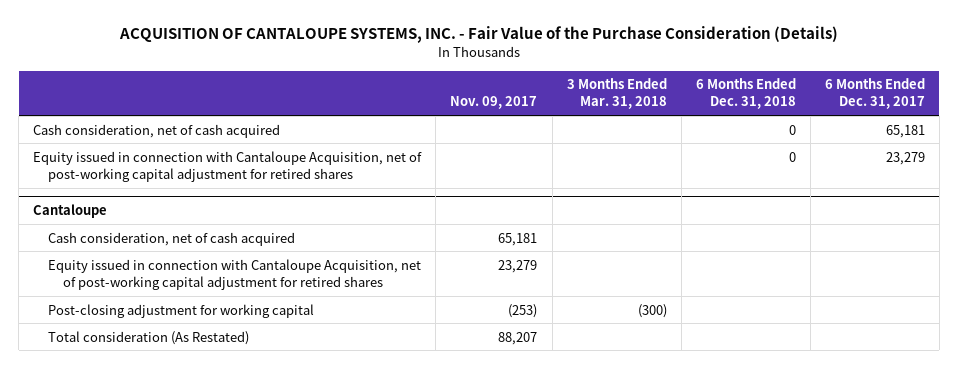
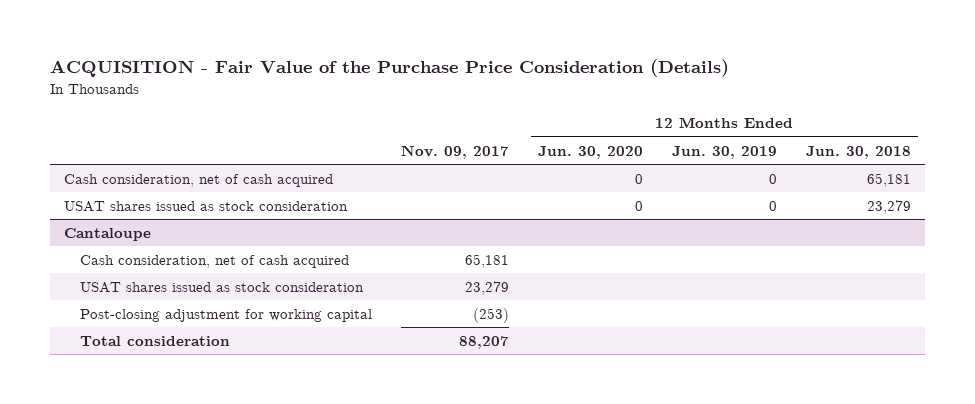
- ACQUISITION OF CANTALOUPE SYSTEMS, INC. - Fair Value of the Purchase Consideration (Details)
+ ACQUISITION - Fair Value of the Purchase Price Consideration (Details)
- | Nov. 09, 2017 | 3 Months Ended Mar. 31, 2018 | 6 Months Ended Dec. 31, 2018 | 6 Months Ended Dec. 31, 2017
+ | Nov. 09, 2017 | 12 Months Ended Jun. 30, 2020 | 12 Months Ended Jun. 30, 2019 | 12 Months Ended Jun. 30, 2018
- Equity issued in connection with Cantaloupe Acquisition, net of post-working capital adjustment for retired shares | | | 0 | 23,279
+ USAT shares issued as stock consideration | | 0 | 0 | 23,279
@ Cantaloupe
- Equity issued in connection with Cantaloupe Acquisition, net of post-working capital adjustment for retired shares | 23,279 | | |
+ USAT shares issued as stock consideration | 23,279 | | |
- Total consideration (As Restated) | 88,207 | | |
+ Total consideration | 88,207 | | |

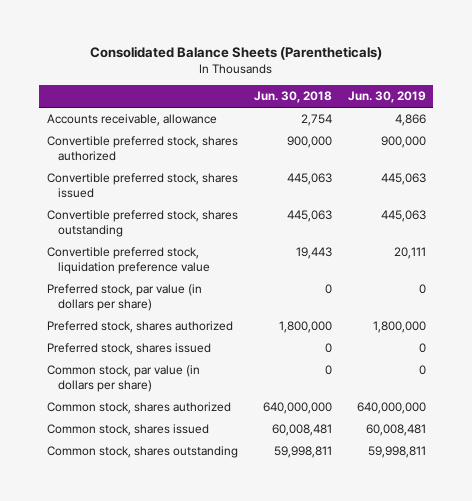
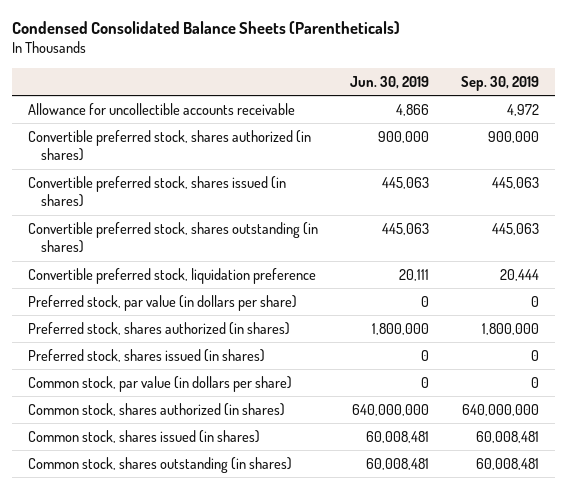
- Consolidated Balance Sheets (Parentheticals)
+ Condensed Consolidated Balance Sheets (Parentheticals)
- | Jun. 30, 2018 | Jun. 30, 2019
+ | Jun. 30, 2019 | Sep. 30, 2019
- Accounts receivable, allowance | 2,754 | 4,866
- Convertible preferred stock, shares authorized | 900,000 | 900,000
- Convertible preferred stock, shares issued | 445,063 | 445,063
- Convertible preferred stock, shares outstanding | 445,063 | 445,063
- Convertible preferred stock, liquidation preference value | 19,443 | 20,111
+ Allowance for uncollectible accounts receivable | 4,866 | 4,972
+ Convertible preferred stock, shares authorized (in shares) | 900,000 | 900,000
+ Convertible preferred stock, shares issued (in shares) | 445,063 | 445,063
+ Convertible preferred stock, shares outstanding (in shares) | 445,063 | 445,063
+ Convertible preferred stock, liquidation preference | 20,111 | 20,444
- Preferred stock, shares authorized | 1,800,000 | 1,800,000
- Preferred stock, shares issued | 0 | 0
+ Preferred stock, shares authorized (in shares) | 1,800,000 | 1,800,000
+ Preferred stock, shares issued (in shares) | 0 | 0
- Common stock, shares authorized | 640,000,000 | 640,000,000
- Common stock, shares issued | 60,008,481 | 60,008,481
- Common stock, shares outstanding | 59,998,811 | 59,998,811
+ Common stock, shares authorized (in shares) | 640,000,000 | 640,000,000
+ Common stock, shares issued (in shares) | 60,008,481 | 60,008,481
+ Common stock, shares outstanding (in shares) | 60,008,481 | 60,008,481

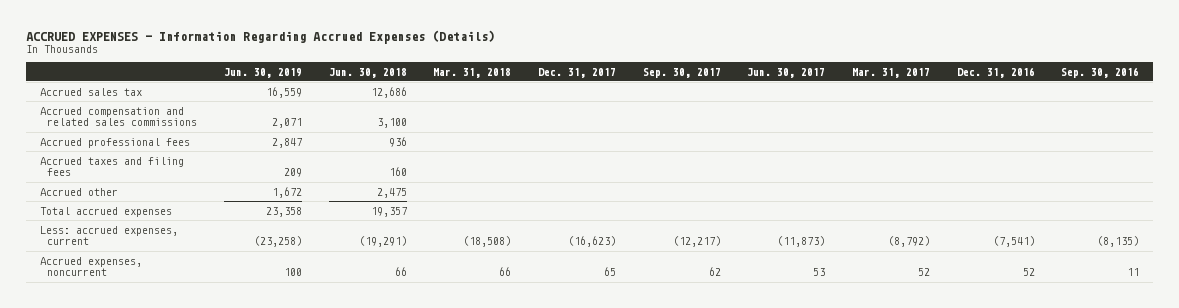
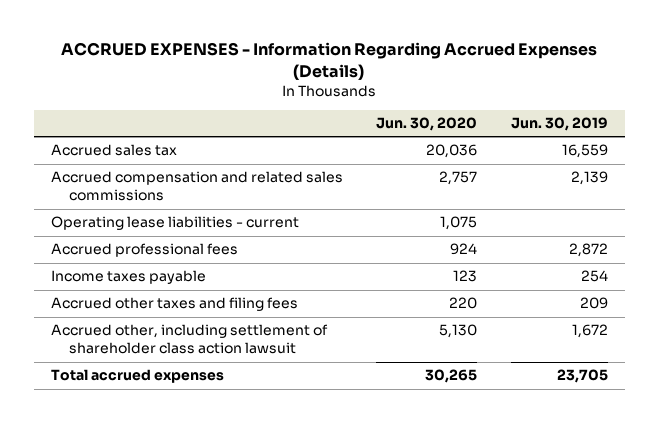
- | Jun. 30, 2019 | Jun. 30, 2018 | Mar. 31, 2018 | Dec. 31, 2017 | Sep. 30, 2017 | Jun. 30, 2017 | Mar. 31, 2017 | Dec. 31, 2016 | Sep. 30, 2016
+ | Jun. 30, 2020 | Jun. 30, 2019
- Accrued compensation and related sales commissions | 2,071 | 3,100 | | | | | | |
- Accrued professional fees | 2,847 | 936 | | | | | | |
- Accrued taxes and filing fees | 209 | 160 | | | | | | |
- Accrued other | 1,672 | 2,475 | | | | | | |
- Total accrued expenses | 23,358 | 19,357 | | | | | | |
- Less: accrued expenses, current | (23,258) | (19,291) | (18,508) | (16,623) | (12,217) | (11,873) | (8,792) | (7,541) | (8,135)
- Accrued expenses, noncurrent | 100 | 66 | 66 | 65 | 62 | 53 | 52 | 52 | 11
+ Accrued compensation and related sales commissions | 2,757 | 2,139
+ Operating lease liabilities - current | 1,075 |
+ Accrued professional fees | 924 | 2,872
+ Income taxes payable | 123 | 254
+ Accrued other taxes and filing fees | 220 | 209
+ Accrued other, including settlement of shareholder class action lawsuit | 5,130 | 1,672
+ Total accrued expenses | 30,265 | 23,705

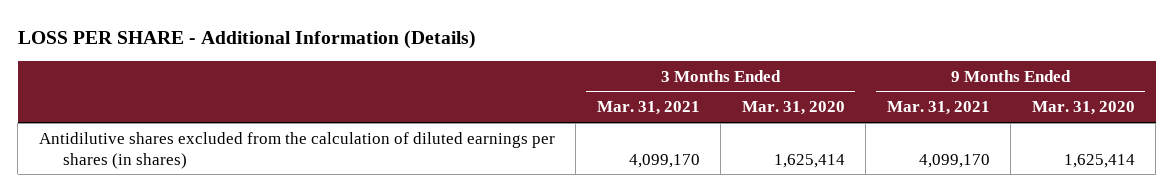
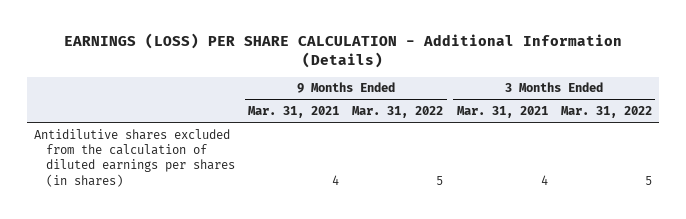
- LOSS PER SHARE - Additional Information (Details)
+ EARNINGS (LOSS) PER SHARE CALCULATION - Additional Information (Details)
- | 3 Months Ended Mar. 31, 2021 | 3 Months Ended Mar. 31, 2020 | 9 Months Ended Mar. 31, 2021 | 9 Months Ended Mar. 31, 2020
+ | 9 Months Ended Mar. 31, 2021 | 9 Months Ended Mar. 31, 2022 | 3 Months Ended Mar. 31, 2021 | 3 Months Ended Mar. 31, 2022
- Antidilutive shares excluded from the calculation of diluted earnings per shares (in shares) | 4,099,170 | 1,625,414 | 4,099,170 | 1,625,414
+ Antidilutive shares excluded from the calculation of diluted earnings per shares (in shares) | 4 | 5 | 4 | 5

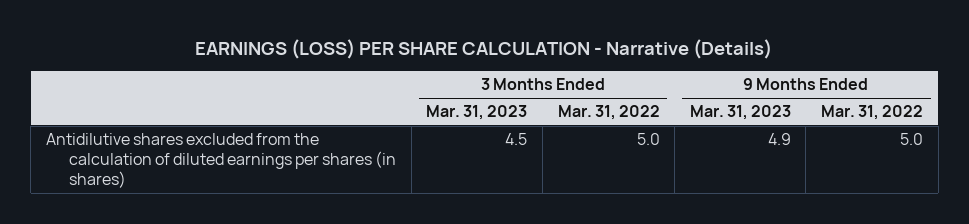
- EARNINGS (LOSS) PER SHARE CALCULATION - Additional Information (Details)
+ EARNINGS (LOSS) PER SHARE CALCULATION - Narrative (Details)
- | 9 Months Ended Mar. 31, 2021 | 9 Months Ended Mar. 31, 2022 | 3 Months Ended Mar. 31, 2021 | 3 Months Ended Mar. 31, 2022
+ | 3 Months Ended Mar. 31, 2023 | 3 Months Ended Mar. 31, 2022 | 9 Months Ended Mar. 31, 2023 | 9 Months Ended Mar. 31, 2022
- Antidilutive shares excluded from the calculation of diluted earnings per shares (in shares) | 4 | 5 | 4 | 5
+ Antidilutive shares excluded from the calculation of diluted earnings per shares (in shares) | 4.5 | 5.0 | 4.9 | 5.0

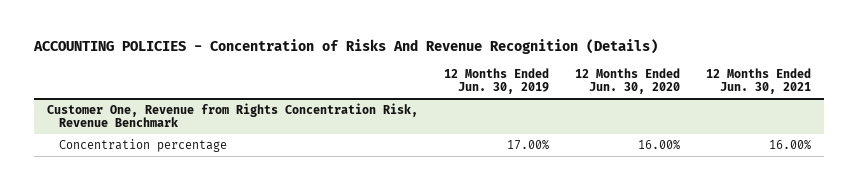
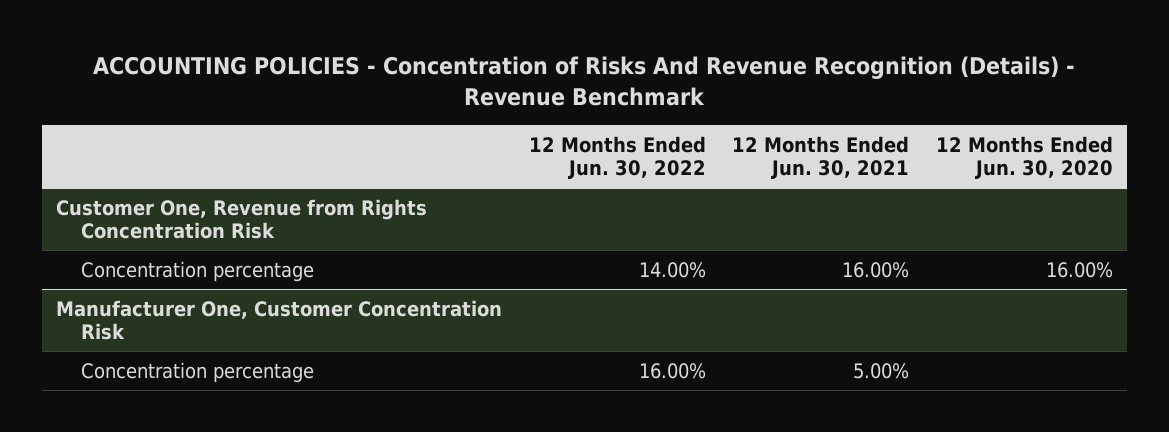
- ACCOUNTING POLICIES - Concentration of Risks And Revenue Recognition (Details)
+ ACCOUNTING POLICIES - Concentration of Risks And Revenue Recognition (Details) - Revenue Benchmark
- | 12 Months Ended Jun. 30, 2019 | 12 Months Ended Jun. 30, 2020 | 12 Months Ended Jun. 30, 2021
+ | 12 Months Ended Jun. 30, 2022 | 12 Months Ended Jun. 30, 2021 | 12 Months Ended Jun. 30, 2020
- Customer One, Revenue from Rights Concentration Risk, Revenue Benchmark
+ Customer One, Revenue from Rights Concentration Risk
+ Manufacturer One, Customer Concentration Risk
+ Concentration percentage | 16.00% | 5.00% |

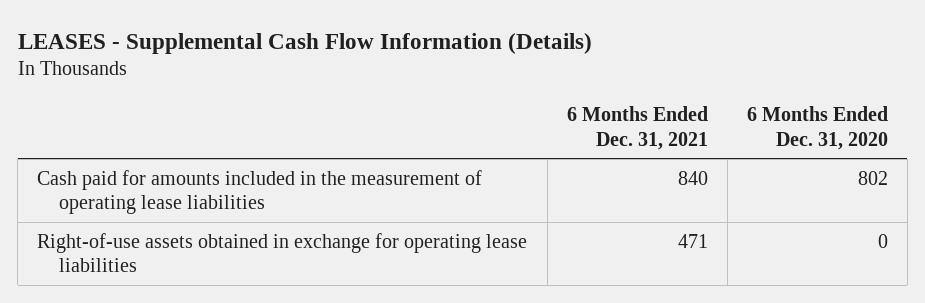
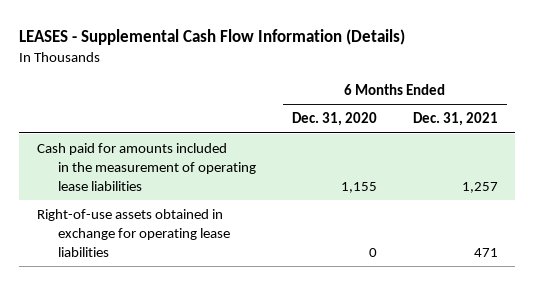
- | 6 Months Ended Dec. 31, 2021 | 6 Months Ended Dec. 31, 2020
+ | 6 Months Ended Dec. 31, 2020 | 6 Months Ended Dec. 31, 2021
- Cash paid for amounts included in the measurement of operating lease liabilities | 840 | 802
+ Cash paid for amounts included in the measurement of operating lease liabilities | 1,155 | 1,257

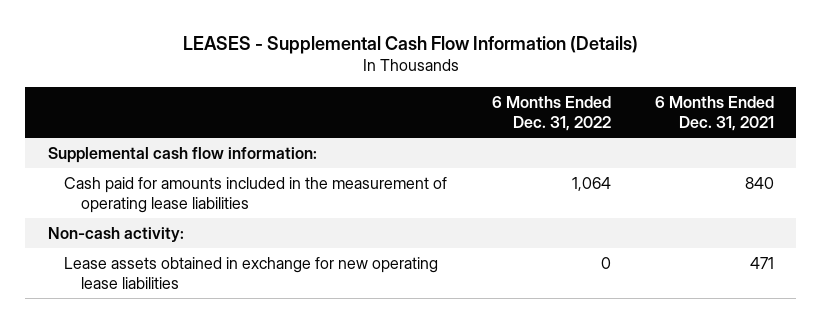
- | 6 Months Ended Dec. 31, 2020 | 6 Months Ended Dec. 31, 2021
+ | 6 Months Ended Dec. 31, 2022 | 6 Months Ended Dec. 31, 2021
- Cash paid for amounts included in the measurement of operating lease liabilities | 1,155 | 1,257
- Right-of-use assets obtained in exchange for operating lease liabilities | 0 | 471
+ Supplemental cash flow information:
+ Cash paid for amounts included in the measurement of operating lease liabilities | 1,064 | 840
+ Non-cash activity:
+ Lease assets obtained in exchange for new operating lease liabilities | 0 | 471

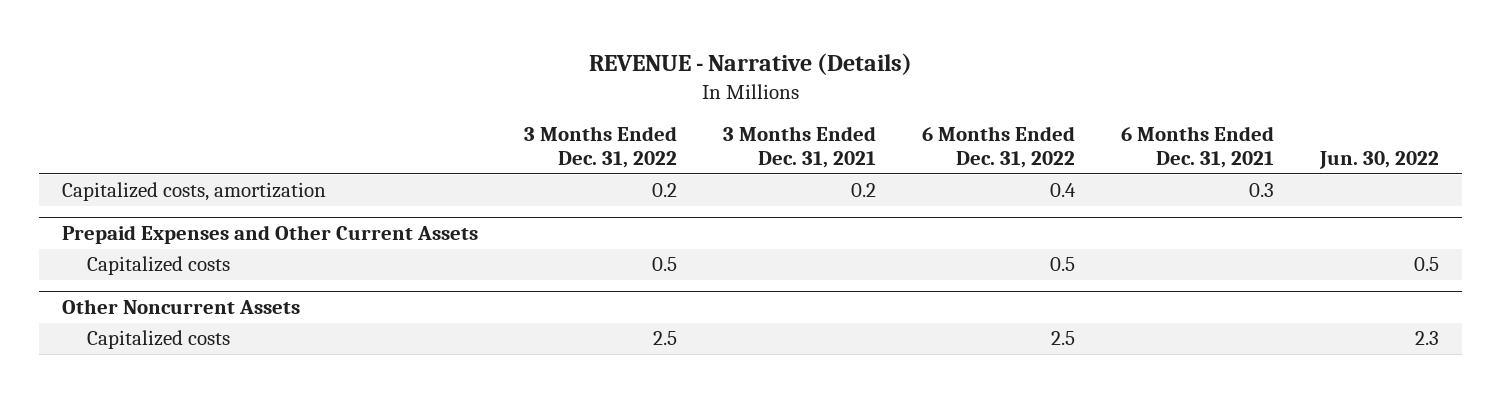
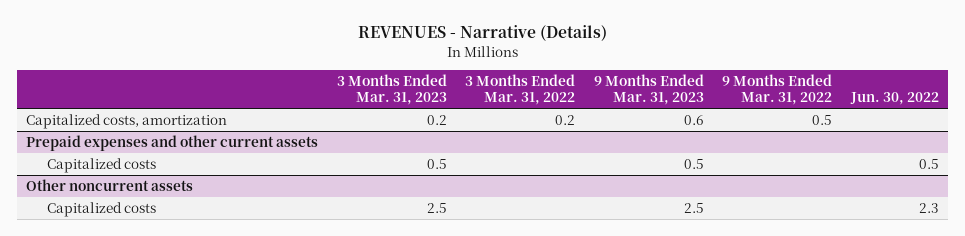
- REVENUE - Narrative (Details)
+ REVENUES - Narrative (Details)
- | 3 Months Ended Dec. 31, 2022 | 3 Months Ended Dec. 31, 2021 | 6 Months Ended Dec. 31, 2022 | 6 Months Ended Dec. 31, 2021 | Jun. 30, 2022
+ | 3 Months Ended Mar. 31, 2023 | 3 Months Ended Mar. 31, 2022 | 9 Months Ended Mar. 31, 2023 | 9 Months Ended Mar. 31, 2022 | Jun. 30, 2022
- Prepaid Expenses and Other Current Assets
+ Prepaid expenses and other current assets
- Other Noncurrent Assets
+ Other noncurrent assets

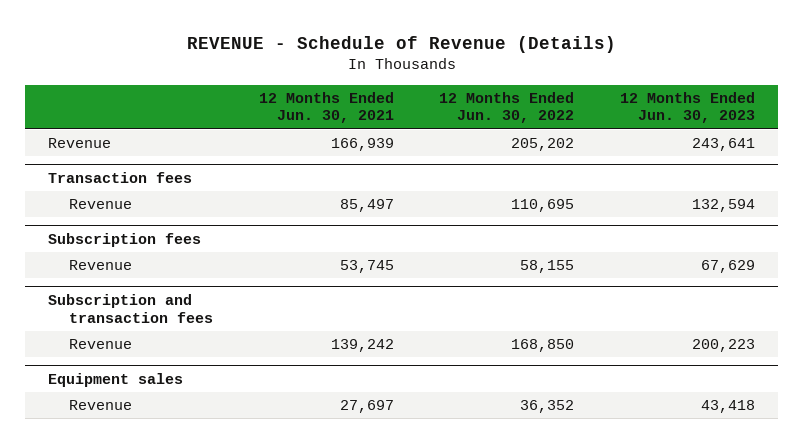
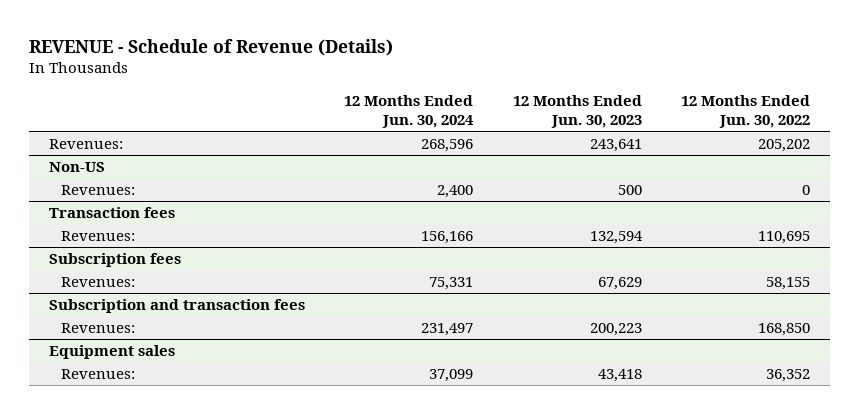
- | 12 Months Ended Jun. 30, 2021 | 12 Months Ended Jun. 30, 2022 | 12 Months Ended Jun. 30, 2023
+ | 12 Months Ended Jun. 30, 2024 | 12 Months Ended Jun. 30, 2023 | 12 Months Ended Jun. 30, 2022
- Revenue | 166,939 | 205,202 | 243,641
+ Revenues: | 268,596 | 243,641 | 205,202
+ Non-US
+ Revenues: | 2,400 | 500 | 0
@ Transaction fees
- Revenue | 85,497 | 110,695 | 132,594
+ Revenues: | 156,166 | 132,594 | 110,695
@ Subscription fees
- Revenue | 53,745 | 58,155 | 67,629
+ Revenues: | 75,331 | 67,629 | 58,155
@ Subscription and transaction fees
- Revenue | 139,242 | 168,850 | 200,223
+ Revenues: | 231,497 | 200,223 | 168,850
@ Equipment sales
- Revenue | 27,697 | 36,352 | 43,418
+ Revenues: | 37,099 | 43,418 | 36,352

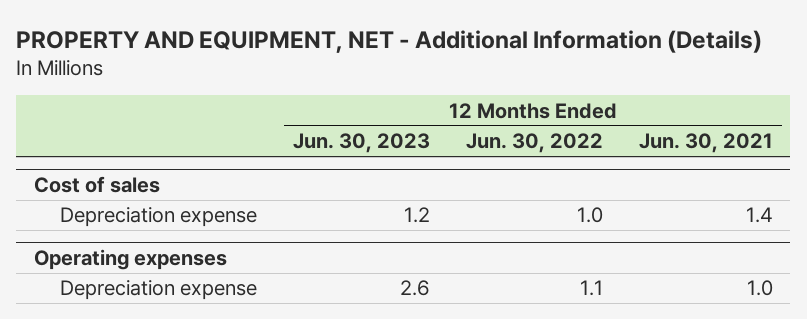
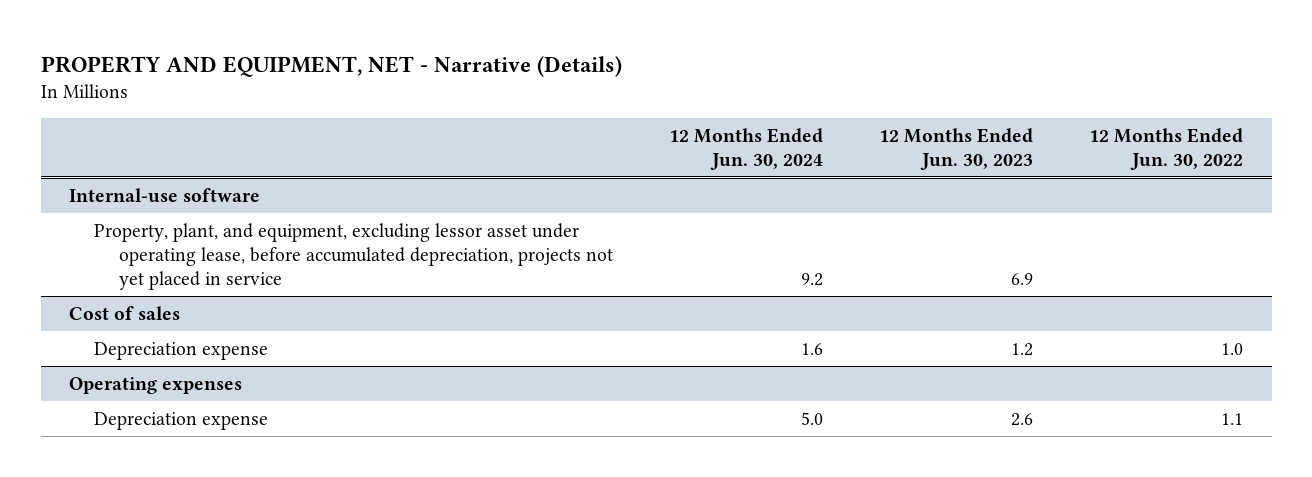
- PROPERTY AND EQUIPMENT, NET - Additional Information (Details)
+ PROPERTY AND EQUIPMENT, NET - Narrative (Details)
- | 12 Months Ended Jun. 30, 2023 | 12 Months Ended Jun. 30, 2022 | 12 Months Ended Jun. 30, 2021
+ | 12 Months Ended Jun. 30, 2024 | 12 Months Ended Jun. 30, 2023 | 12 Months Ended Jun. 30, 2022
+ Internal-use software
+ Property, plant, and equipment, excluding lessor asset under operating lease, before accumulated depreciation, projects not yet placed in service | 9.2 | 6.9 |

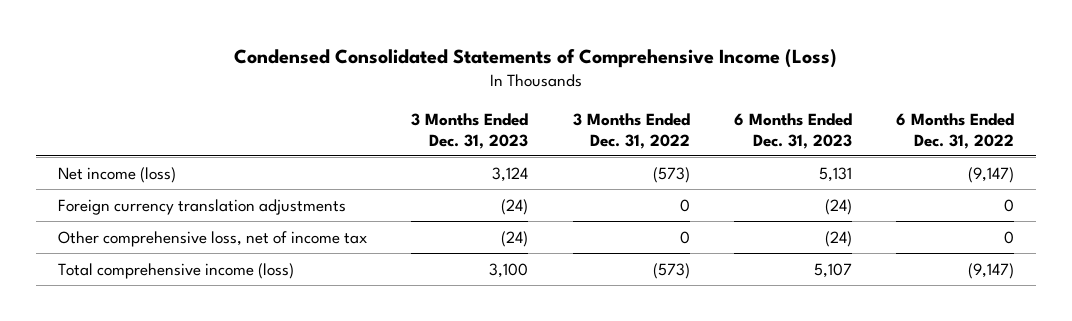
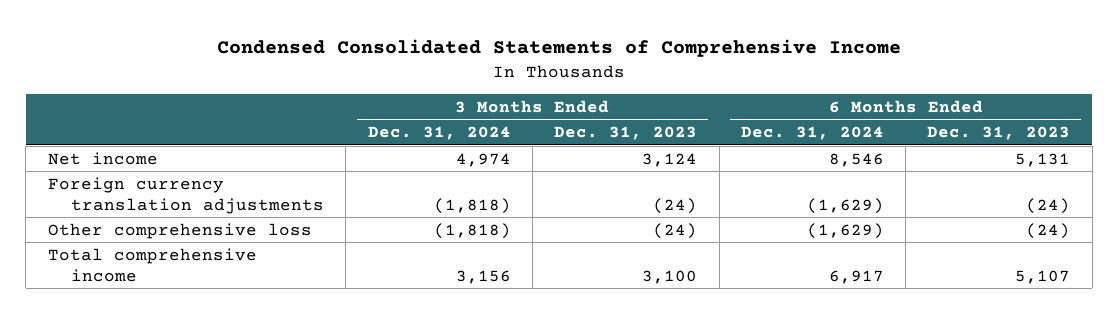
- Condensed Consolidated Statements of Comprehensive Income (Loss)
+ Condensed Consolidated Statements of Comprehensive Income
- | 3 Months Ended Dec. 31, 2023 | 3 Months Ended Dec. 31, 2022 | 6 Months Ended Dec. 31, 2023 | 6 Months Ended Dec. 31, 2022
+ | 3 Months Ended Dec. 31, 2024 | 3 Months Ended Dec. 31, 2023 | 6 Months Ended Dec. 31, 2024 | 6 Months Ended Dec. 31, 2023
- Net income (loss) | 3,124 | (573) | 5,131 | (9,147)
+ Net income | 4,974 | 3,124 | 8,546 | 5,131
- Other comprehensive loss, net of income tax | (24) | 0 | (24) | 0
- Total comprehensive income (loss) | 3,100 | (573) | 5,107 | (9,147)
+ Other comprehensive loss | (1,818) | (24) | (1,629) | (24)
+ Total comprehensive income | 3,156 | 3,100 | 6,917 | 5,107

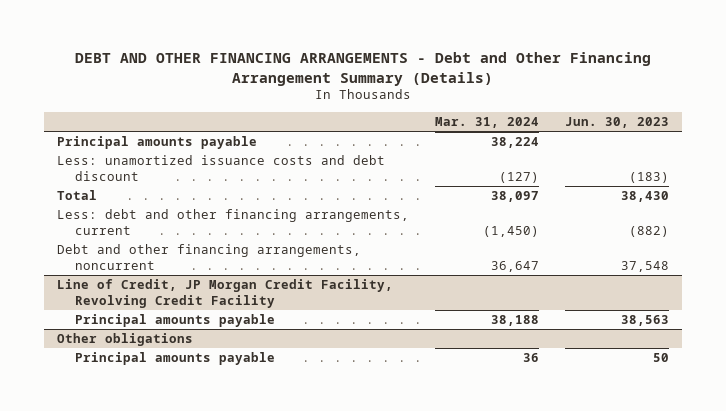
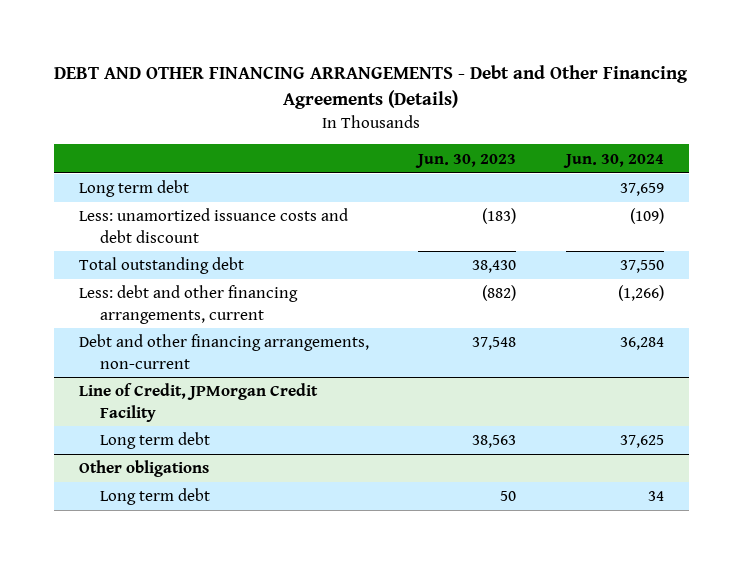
- DEBT AND OTHER FINANCING ARRANGEMENTS - Debt and Other Financing Arrangement Summary (Details)
+ DEBT AND OTHER FINANCING ARRANGEMENTS - Debt and Other Financing Agreements (Details)
- | Mar. 31, 2024 | Jun. 30, 2023
+ | Jun. 30, 2023 | Jun. 30, 2024
- Principal amounts payable | 38,224 |
+ Long term debt | | 37,659
- Total | 38,097 | 38,430
+ Total outstanding debt | 38,430 | 37,550
- Debt and other financing arrangements, noncurrent | 36,647 | 37,548
- Line of Credit, JP Morgan Credit Facility, Revolving Credit Facility
- Principal amounts payable | 38,188 | 38,563
+ Debt and other financing arrangements, non-current | 37,548 | 36,284
+ Line of Credit, JPMorgan Credit Facility
+ Long term debt | 38,563 | 37,625
@ Other obligations
- Principal amounts payable | 36 | 50
+ Long term debt | 50 | 34

